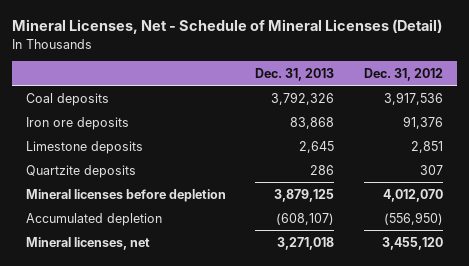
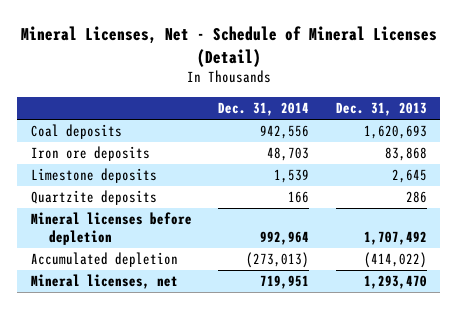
- | Dec. 31, 2013 | Dec. 31, 2012
+ | Dec. 31, 2014 | Dec. 31, 2013
- Coal deposits | 3,792,326 | 3,917,536
+ Coal deposits | 942,556 | 1,620,693
- Mineral licenses before depletion | 3,879,125 | 4,012,070
- Accumulated depletion | (608,107) | (556,950)
- Mineral licenses, net | 3,271,018 | 3,455,120
+ Mineral licenses before depletion | 992,964 | 1,707,492
+ Accumulated depletion | (273,013) | (414,022)
+ Mineral licenses, net | 719,951 | 1,293,470

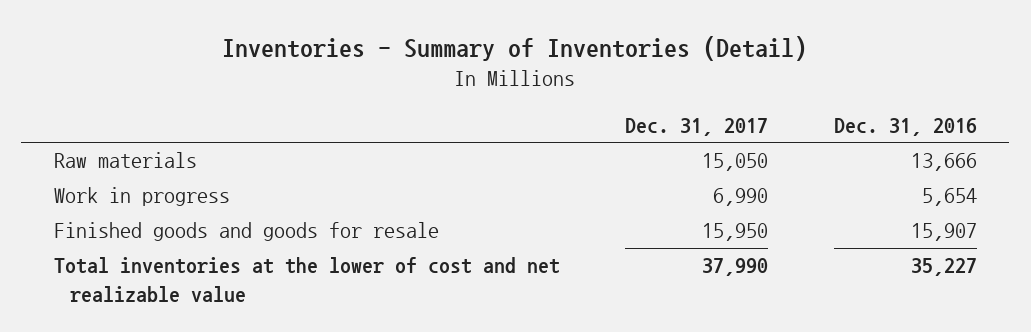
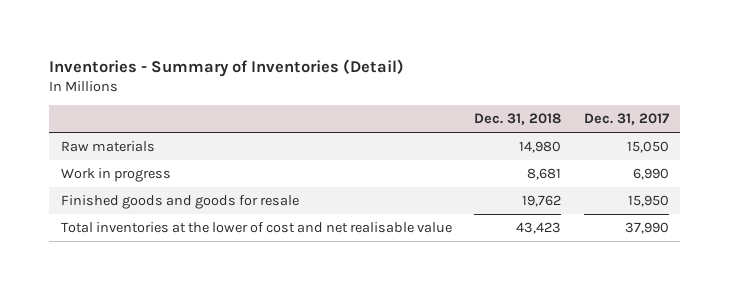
- | Dec. 31, 2017 | Dec. 31, 2016
+ | Dec. 31, 2018 | Dec. 31, 2017
- Total inventories at the lower of cost and net realizable value | 37,990 | 35,227
+ Total inventories at the lower of cost and net realisable value | 43,423 | 37,990

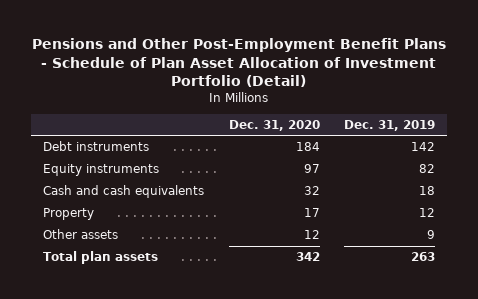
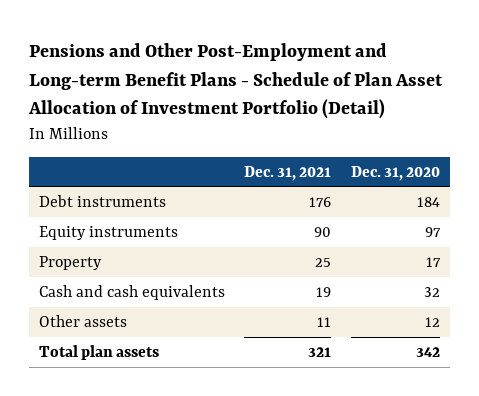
- Pensions and Other Post-Employment Benefit Plans - Schedule of Plan Asset Allocation of Investment Portfolio (Detail)
+ Pensions and Other Post-Employment and Long-term Benefit Plans - Schedule of Plan Asset Allocation of Investment Portfolio (Detail)
- | Dec. 31, 2020 | Dec. 31, 2019
+ | Dec. 31, 2021 | Dec. 31, 2020
moved down: Cash and cash equivalents | 19 | 32

